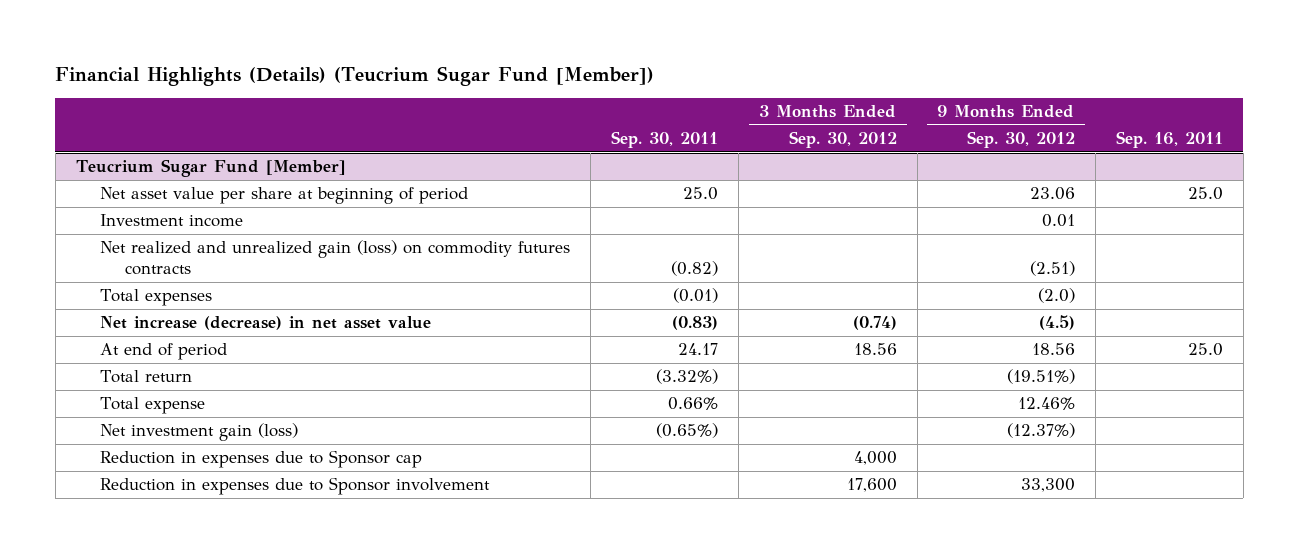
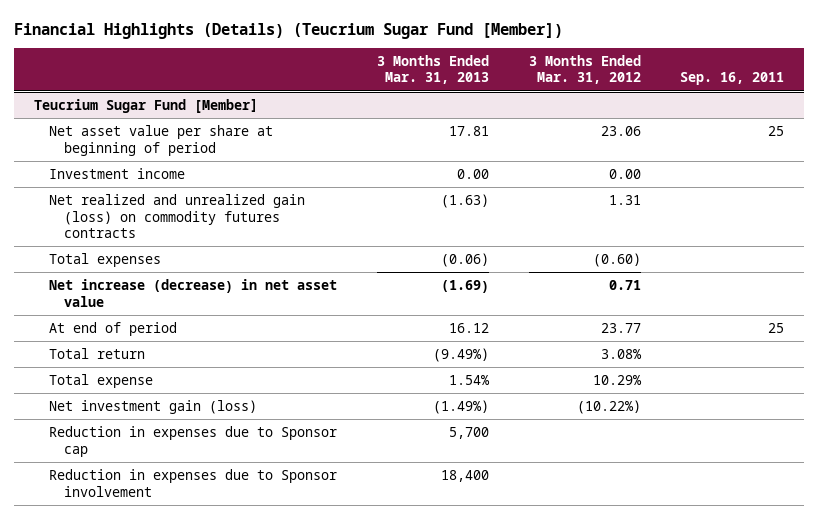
- | Sep. 30, 2011 | 3 Months Ended Sep. 30, 2012 | 9 Months Ended Sep. 30, 2012 | Sep. 16, 2011
+ | 3 Months Ended Mar. 31, 2013 | 3 Months Ended Mar. 31, 2012 | Sep. 16, 2011
@ Teucrium Sugar Fund [Member]
- Net asset value per share at beginning of period | 25.0 | | 23.06 | 25.0
+ Net asset value per share at beginning of period | 17.81 | 23.06 | 25
- At end of period | 24.17 | 18.56 | 18.56 | 25.0
+ At end of period | 16.12 | 23.77 | 25

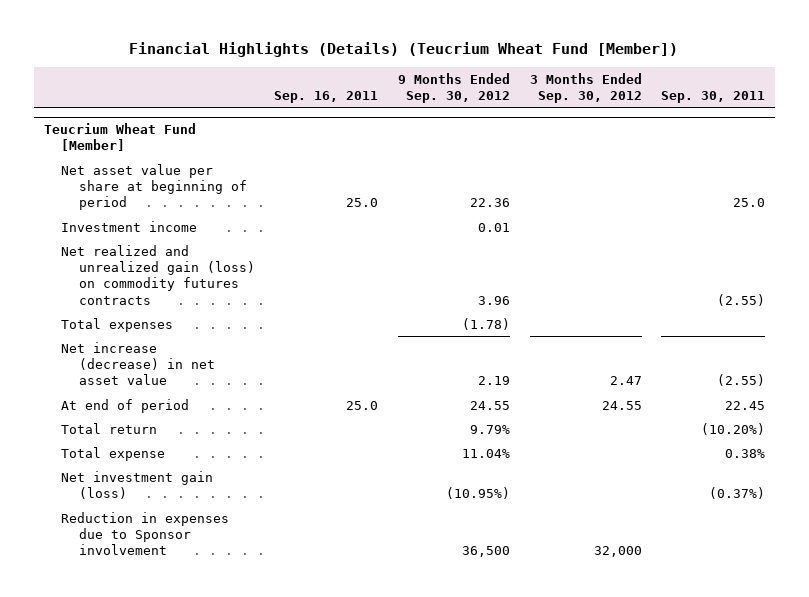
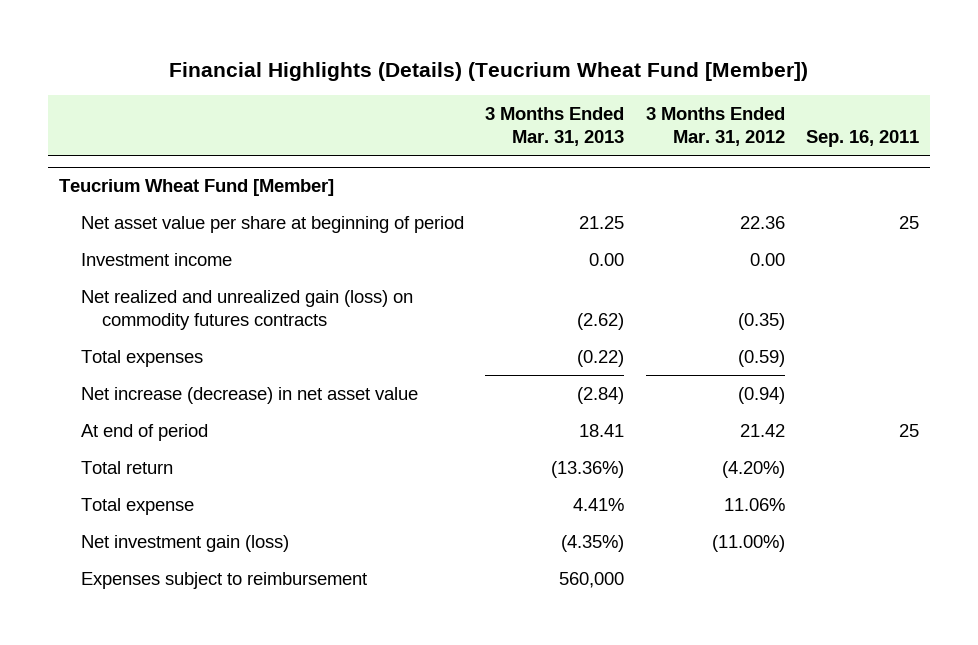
- | Sep. 16, 2011 | 9 Months Ended Sep. 30, 2012 | 3 Months Ended Sep. 30, 2012 | Sep. 30, 2011
+ | 3 Months Ended Mar. 31, 2013 | 3 Months Ended Mar. 31, 2012 | Sep. 16, 2011
@ Teucrium Wheat Fund [Member]
- Net asset value per share at beginning of period | 25.0 | 22.36 | | 25.0
+ Net asset value per share at beginning of period | 21.25 | 22.36 | 25
- At end of period | 25.0 | 24.55 | 24.55 | 22.45
+ At end of period | 18.41 | 21.42 | 25
- Reduction in expenses due to Sponsor involvement | | 36,500 | 32,000 |
+ Expenses subject to reimbursement | 560,000 | |

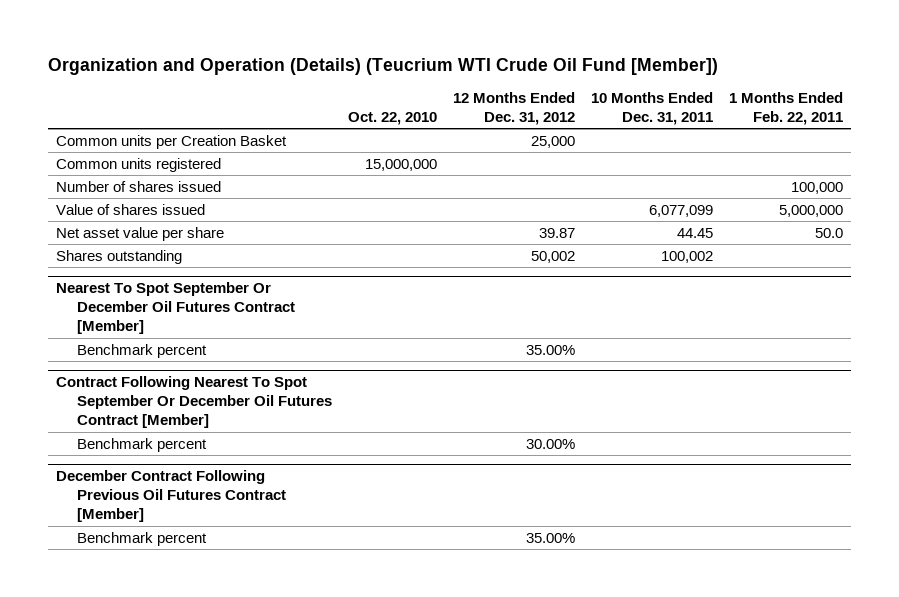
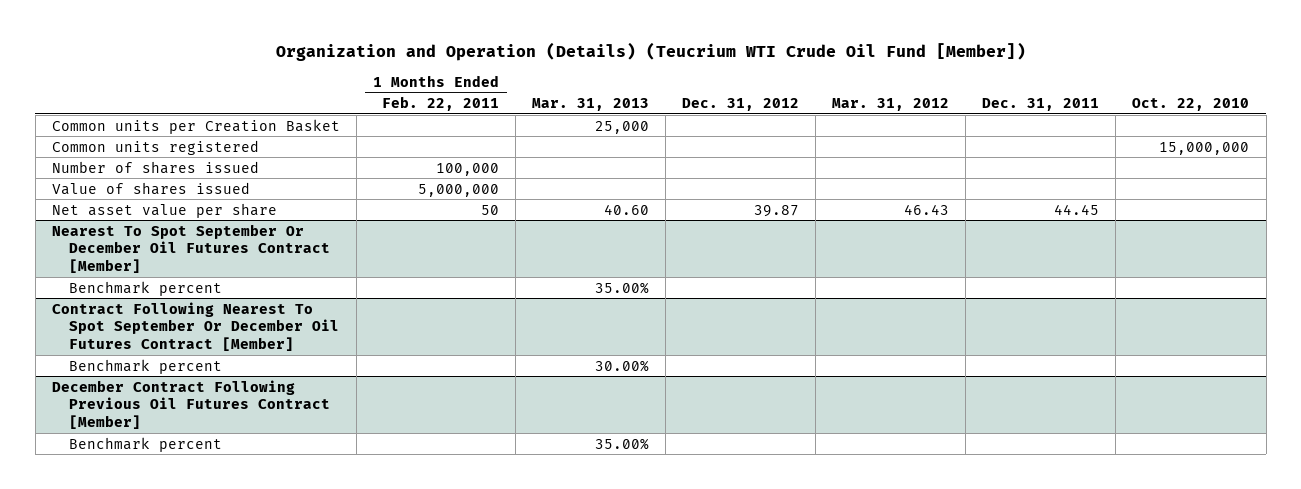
- | Oct. 22, 2010 | 12 Months Ended Dec. 31, 2012 | 10 Months Ended Dec. 31, 2011 | 1 Months Ended Feb. 22, 2011
+ | 1 Months Ended Feb. 22, 2011 | Mar. 31, 2013 | Dec. 31, 2012 | Mar. 31, 2012 | Dec. 31, 2011 | Oct. 22, 2010
- Net asset value per share | | 39.87 | 44.45 | 50.0
- Shares outstanding | | 50,002 | 100,002 |
+ Net asset value per share | 50 | 40.60 | 39.87 | 46.43 | 44.45 |

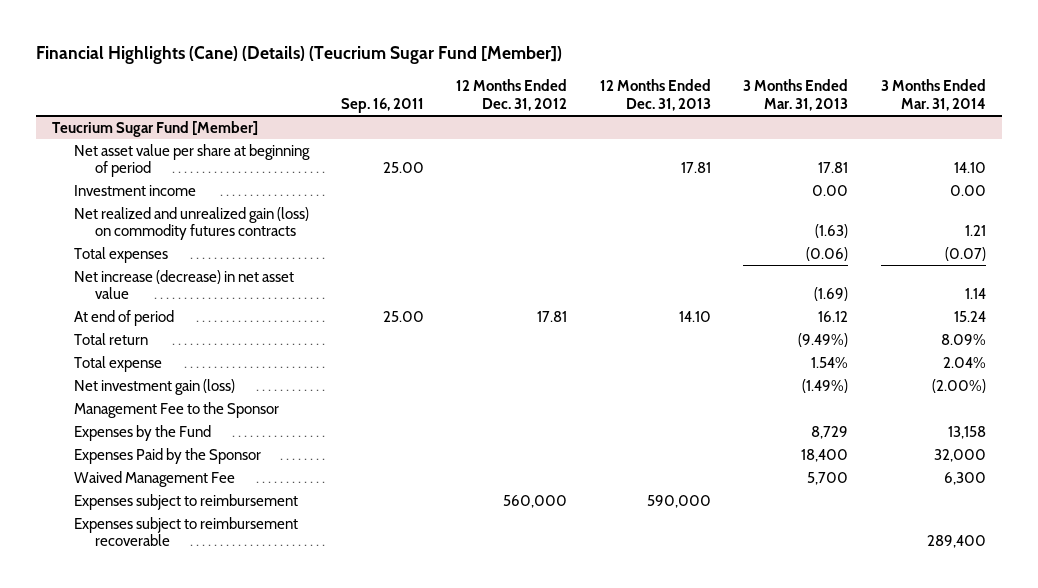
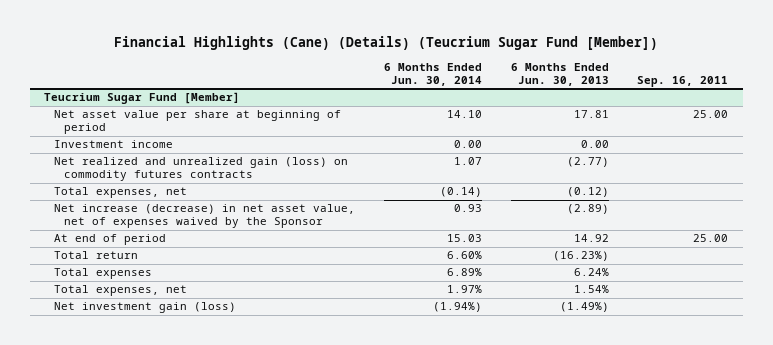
- | Sep. 16, 2011 | 12 Months Ended Dec. 31, 2012 | 12 Months Ended Dec. 31, 2013 | 3 Months Ended Mar. 31, 2013 | 3 Months Ended Mar. 31, 2014
+ | 6 Months Ended Jun. 30, 2014 | 6 Months Ended Jun. 30, 2013 | Sep. 16, 2011
@ Teucrium Sugar Fund [Member]
- Net increase (decrease) in net asset value | | | | (1.69) | 1.14
+ Total expenses, net | (0.14) | (0.12) |
+ Net increase (decrease) in net asset value, net of expenses waived by the Sponsor | 0.93 | (2.89) |
- Total expense | | | | 1.54% | 2.04%
moved down: Total expenses | 6.89% | 6.24% |
+ Total expenses, net | 1.97% | 1.54% |
- Management Fee to the Sponsor
- Expenses by the Fund | | | | 8,729 | 13,158
- Expenses Paid by the Sponsor | | | | 18,400 | 32,000
- Waived Management Fee | | | | 5,700 | 6,300
- Expenses subject to reimbursement | | 560,000 | 590,000 | |
- Expenses subject to reimbursement recoverable | | | | | 289,400

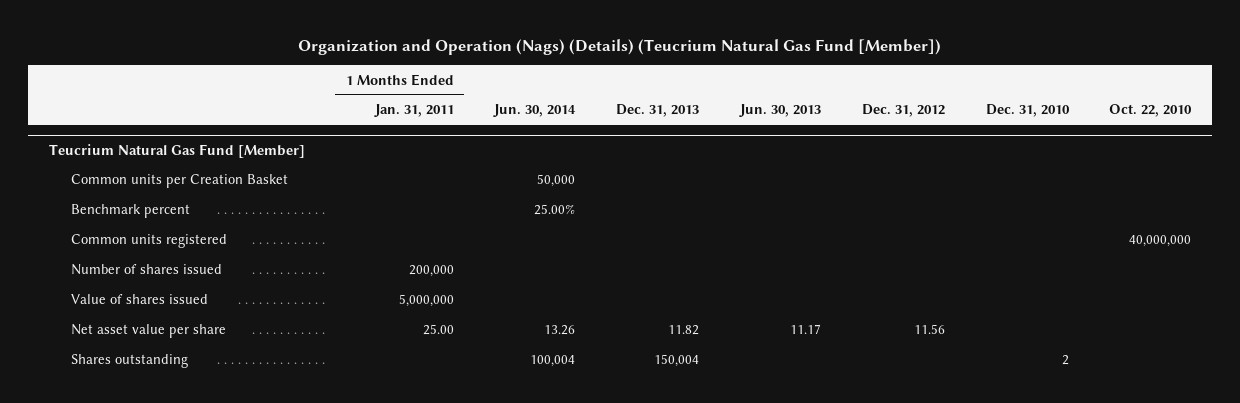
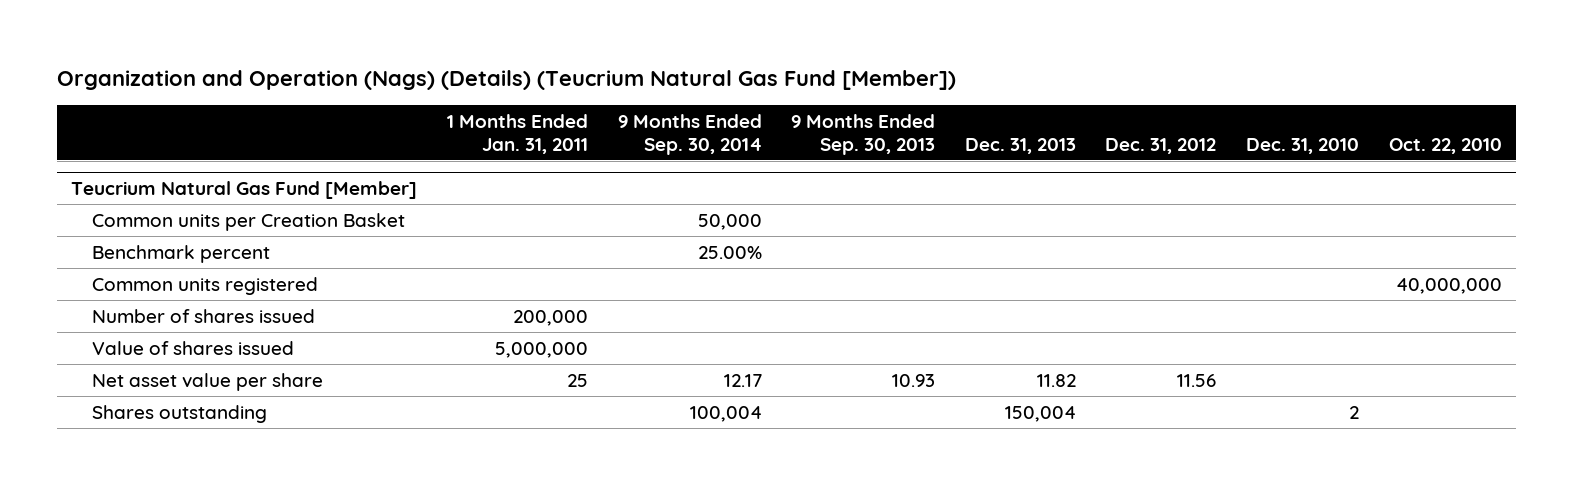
- | 1 Months Ended Jan. 31, 2011 | Jun. 30, 2014 | Dec. 31, 2013 | Jun. 30, 2013 | Dec. 31, 2012 | Dec. 31, 2010 | Oct. 22, 2010
+ | 1 Months Ended Jan. 31, 2011 | 9 Months Ended Sep. 30, 2014 | 9 Months Ended Sep. 30, 2013 | Dec. 31, 2013 | Dec. 31, 2012 | Dec. 31, 2010 | Oct. 22, 2010
@ Teucrium Natural Gas Fund [Member]
- Net asset value per share | 25.00 | 13.26 | 11.82 | 11.17 | 11.56 | |
+ Net asset value per share | 25 | 12.17 | 10.93 | 11.82 | 11.56 | |

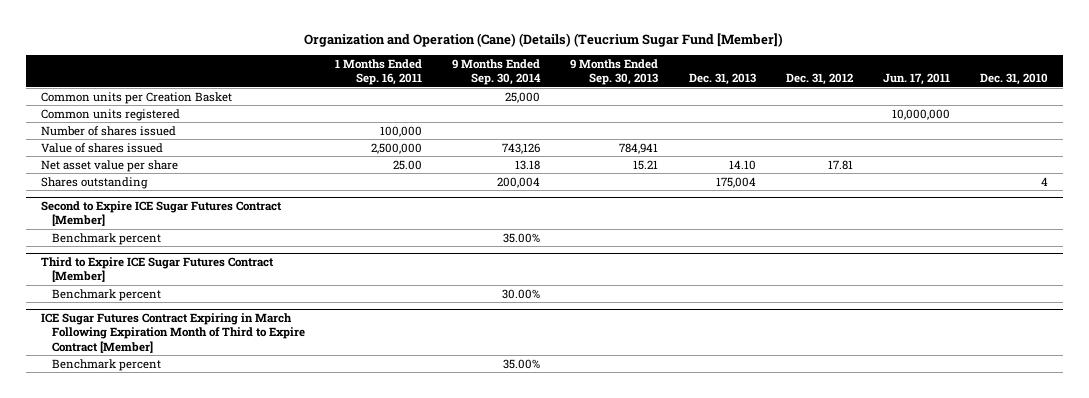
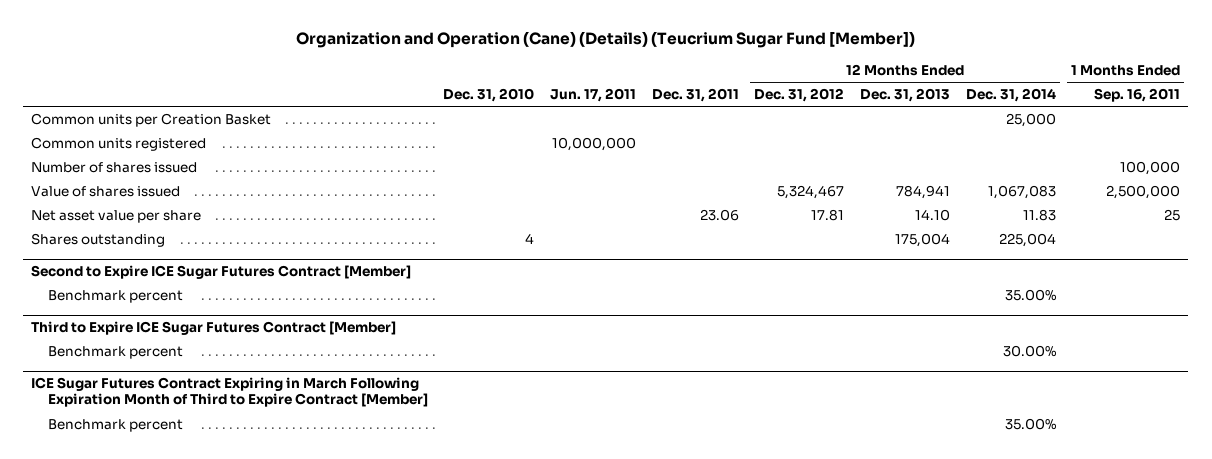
- | 1 Months Ended Sep. 16, 2011 | 9 Months Ended Sep. 30, 2014 | 9 Months Ended Sep. 30, 2013 | Dec. 31, 2013 | Dec. 31, 2012 | Jun. 17, 2011 | Dec. 31, 2010
+ | Dec. 31, 2010 | Jun. 17, 2011 | Dec. 31, 2011 | 12 Months Ended Dec. 31, 2012 | 12 Months Ended Dec. 31, 2013 | 12 Months Ended Dec. 31, 2014 | 1 Months Ended Sep. 16, 2011
- Net asset value per share | 25.00 | 13.18 | 15.21 | 14.10 | 17.81 | |
+ Net asset value per share | | | 23.06 | 17.81 | 14.10 | 11.83 | 25

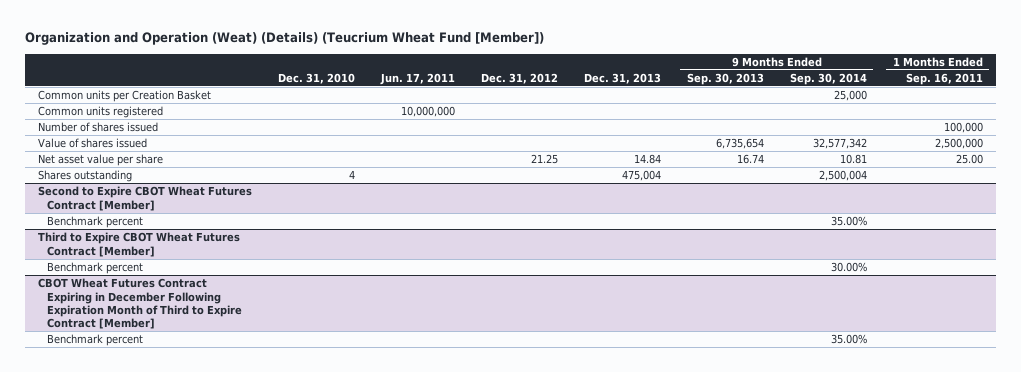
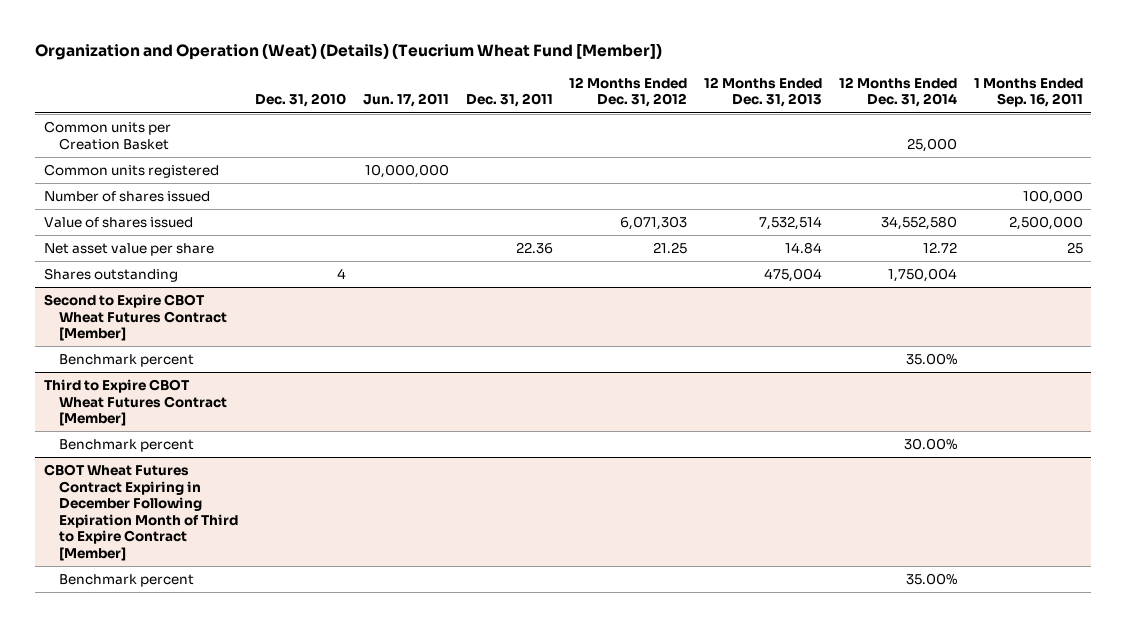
- | Dec. 31, 2010 | Jun. 17, 2011 | Dec. 31, 2012 | Dec. 31, 2013 | 9 Months Ended Sep. 30, 2013 | 9 Months Ended Sep. 30, 2014 | 1 Months Ended Sep. 16, 2011
+ | Dec. 31, 2010 | Jun. 17, 2011 | Dec. 31, 2011 | 12 Months Ended Dec. 31, 2012 | 12 Months Ended Dec. 31, 2013 | 12 Months Ended Dec. 31, 2014 | 1 Months Ended Sep. 16, 2011
- Net asset value per share | | | 21.25 | 14.84 | 16.74 | 10.81 | 25.00
+ Net asset value per share | | | 22.36 | 21.25 | 14.84 | 12.72 | 25

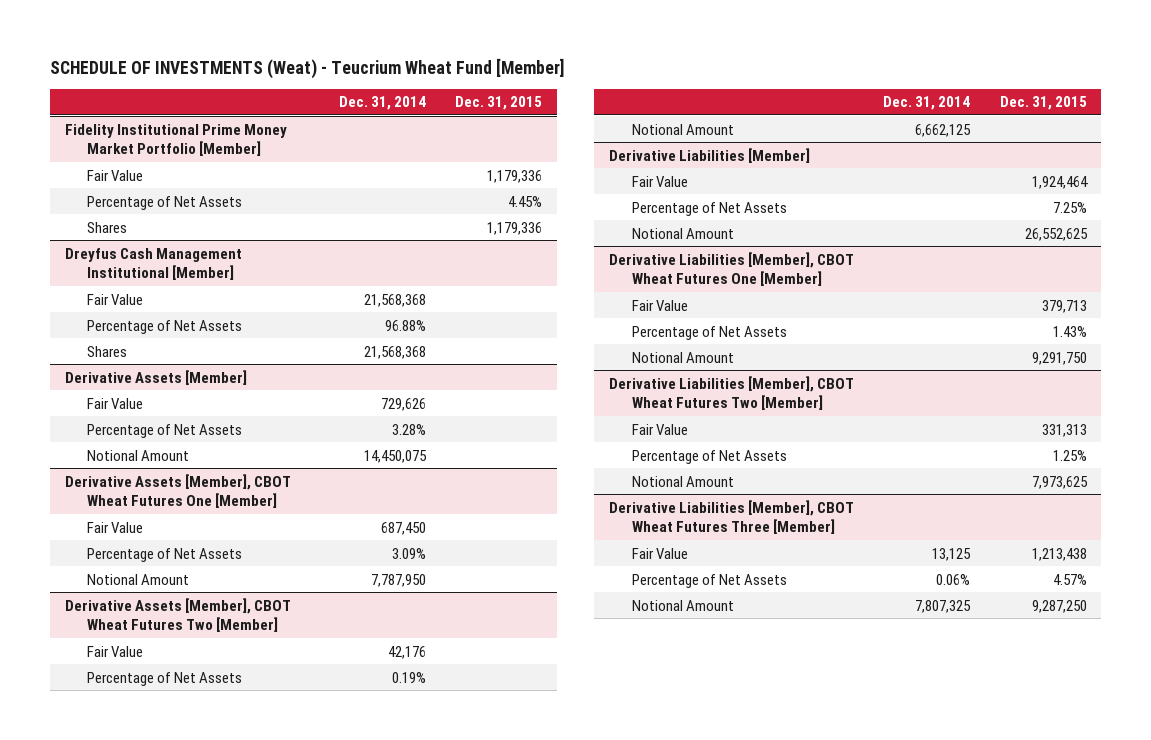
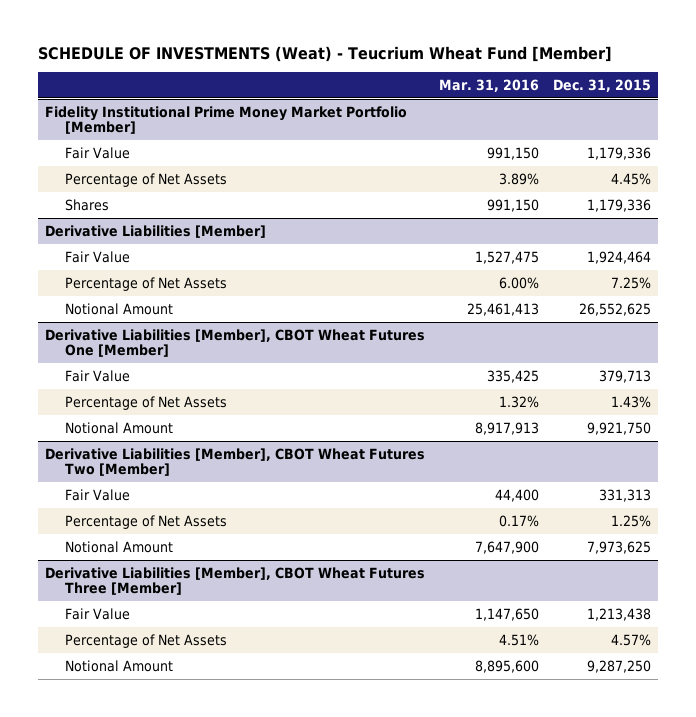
- | Dec. 31, 2014 | Dec. 31, 2015
+ | Mar. 31, 2016 | Dec. 31, 2015
- Dreyfus Cash Management Institutional [Member]
- Fair Value | 21,568,368 |
- Percentage of Net Assets | 96.88% |
- Shares | 21,568,368 |
- Derivative Assets [Member]
- Fair Value | 729,626 |
- Percentage of Net Assets | 3.28% |
- Notional Amount | 14,450,075 |
- Derivative Assets [Member], CBOT Wheat Futures One [Member]
- Fair Value | 687,450 |
- Percentage of Net Assets | 3.09% |
- Notional Amount | 7,787,950 |
- Derivative Assets [Member], CBOT Wheat Futures Two [Member]
- Fair Value | 42,176 |
- Percentage of Net Assets | 0.19% |
- Notional Amount | 6,662,125 |
@ Derivative Liabilities [Member], CBOT Wheat Futures One [Member]
- Notional Amount | | 9,291,750
+ Notional Amount | 8,917,913 | 9,921,750

